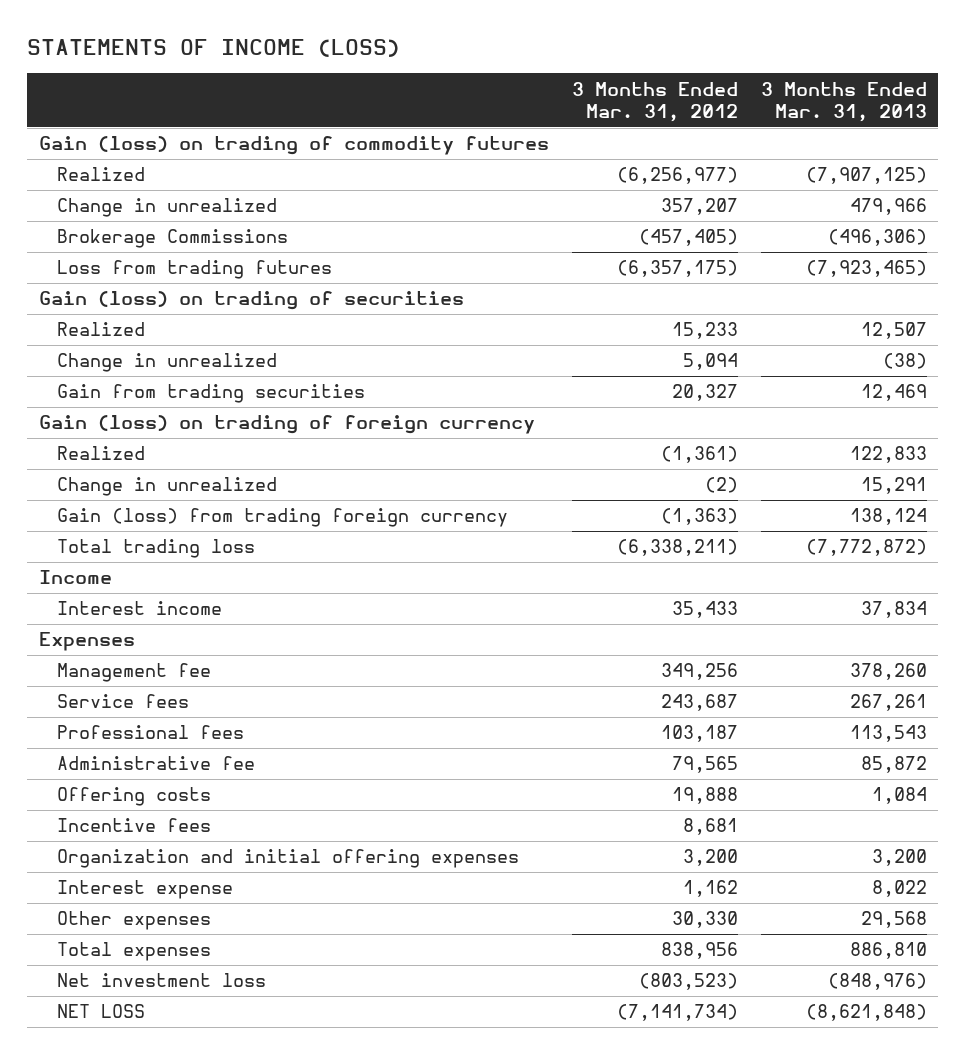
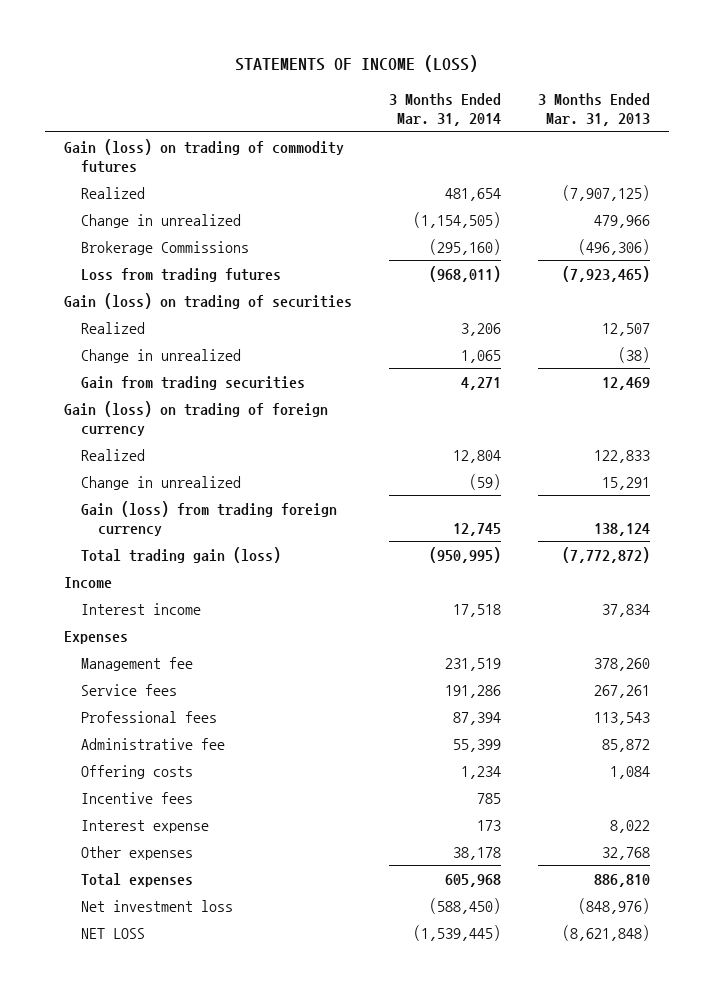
- | 3 Months Ended Mar. 31, 2012 | 3 Months Ended Mar. 31, 2013
+ | 3 Months Ended Mar. 31, 2014 | 3 Months Ended Mar. 31, 2013
- Total trading loss | (6,338,211) | (7,772,872)
+ Total trading gain (loss) | (950,995) | (7,772,872)
- Organization and initial offering expenses | 3,200 | 3,200
- Other expenses | 30,330 | 29,568
+ Other expenses | 38,178 | 32,768

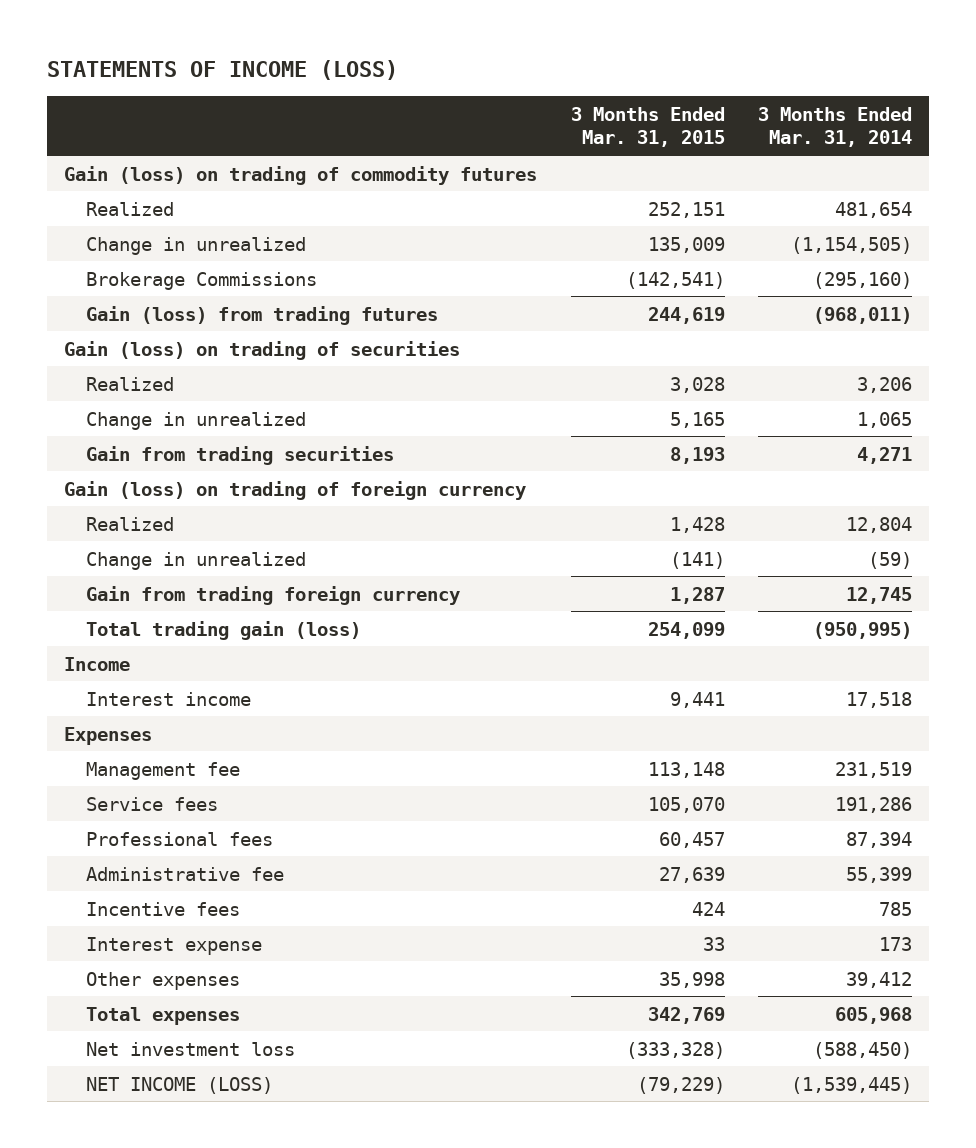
- | 3 Months Ended Mar. 31, 2014 | 3 Months Ended Mar. 31, 2013
+ | 3 Months Ended Mar. 31, 2015 | 3 Months Ended Mar. 31, 2014
- Loss from trading futures | (968,011) | (7,923,465)
+ Gain (loss) from trading futures | 244,619 | (968,011)
- Gain (loss) from trading foreign currency | 12,745 | 138,124
+ Gain from trading foreign currency | 1,287 | 12,745
- Offering costs | 1,234 | 1,084
- Other expenses | 38,178 | 32,768
+ Other expenses | 35,998 | 39,412
- NET LOSS | (1,539,445) | (8,621,848)
+ NET INCOME (LOSS) | (79,229) | (1,539,445)

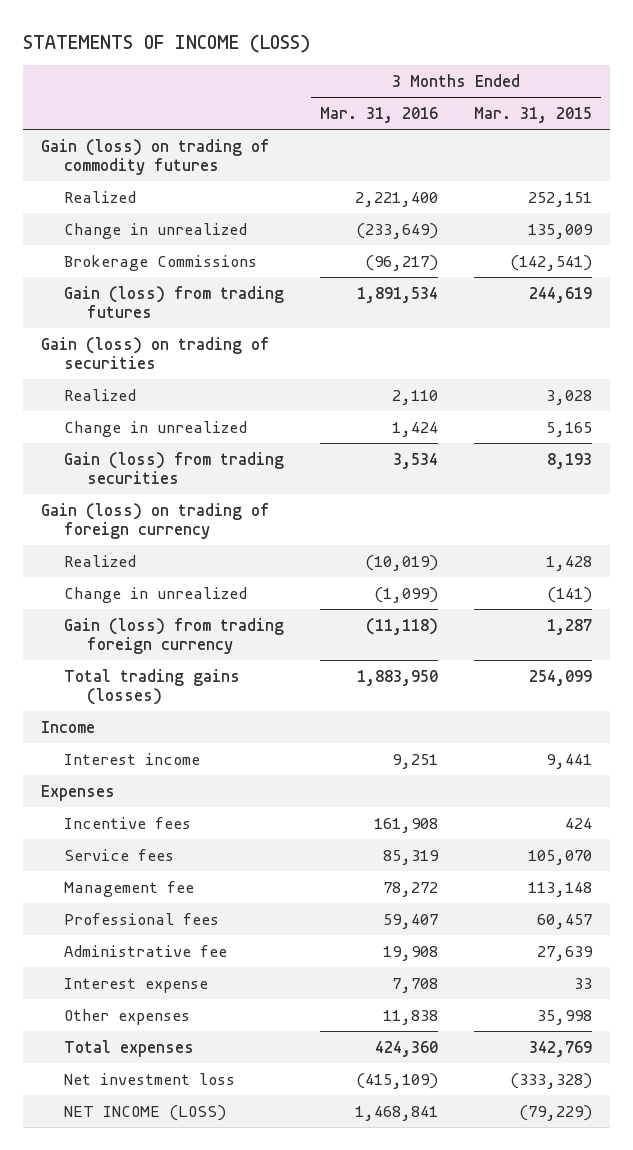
- | 3 Months Ended Mar. 31, 2015 | 3 Months Ended Mar. 31, 2014
+ | 3 Months Ended Mar. 31, 2016 | 3 Months Ended Mar. 31, 2015
- Gain from trading securities | 8,193 | 4,271
+ Gain (loss) from trading securities | 3,534 | 8,193
- Gain from trading foreign currency | 1,287 | 12,745
- Total trading gain (loss) | 254,099 | (950,995)
+ Gain (loss) from trading foreign currency | (11,118) | 1,287
+ Total trading gains (losses) | 1,883,950 | 254,099
moved up: Incentive fees | 161,908 | 424
moved down: Management fee | 78,272 | 113,148

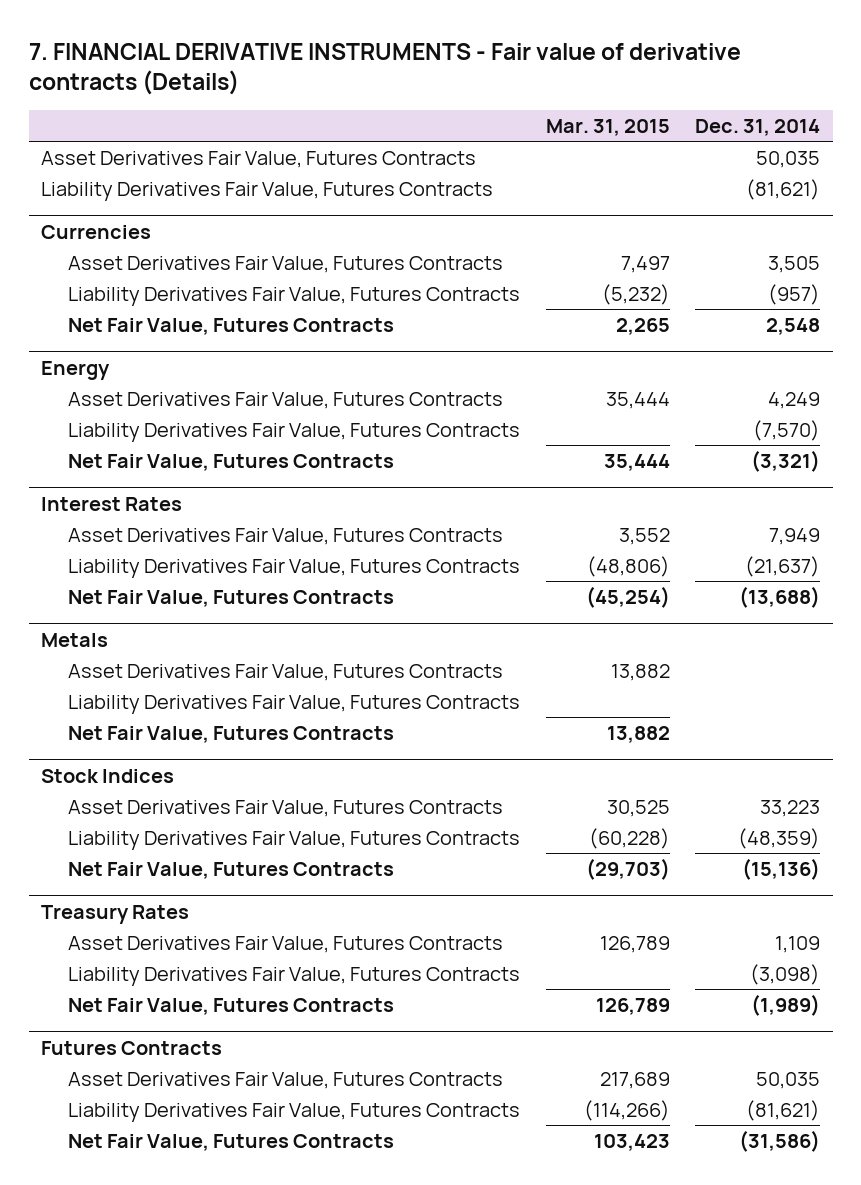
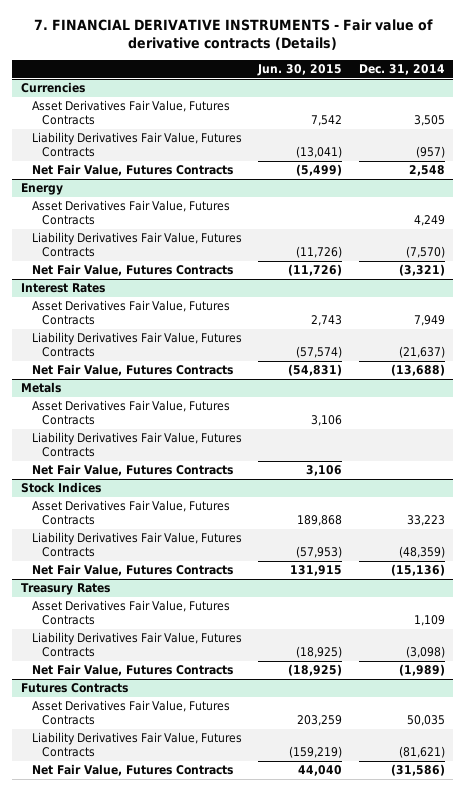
- | Mar. 31, 2015 | Dec. 31, 2014
+ | Jun. 30, 2015 | Dec. 31, 2014
- Asset Derivatives Fair Value, Futures Contracts | | 50,035
- Liability Derivatives Fair Value, Futures Contracts | | (81,621)

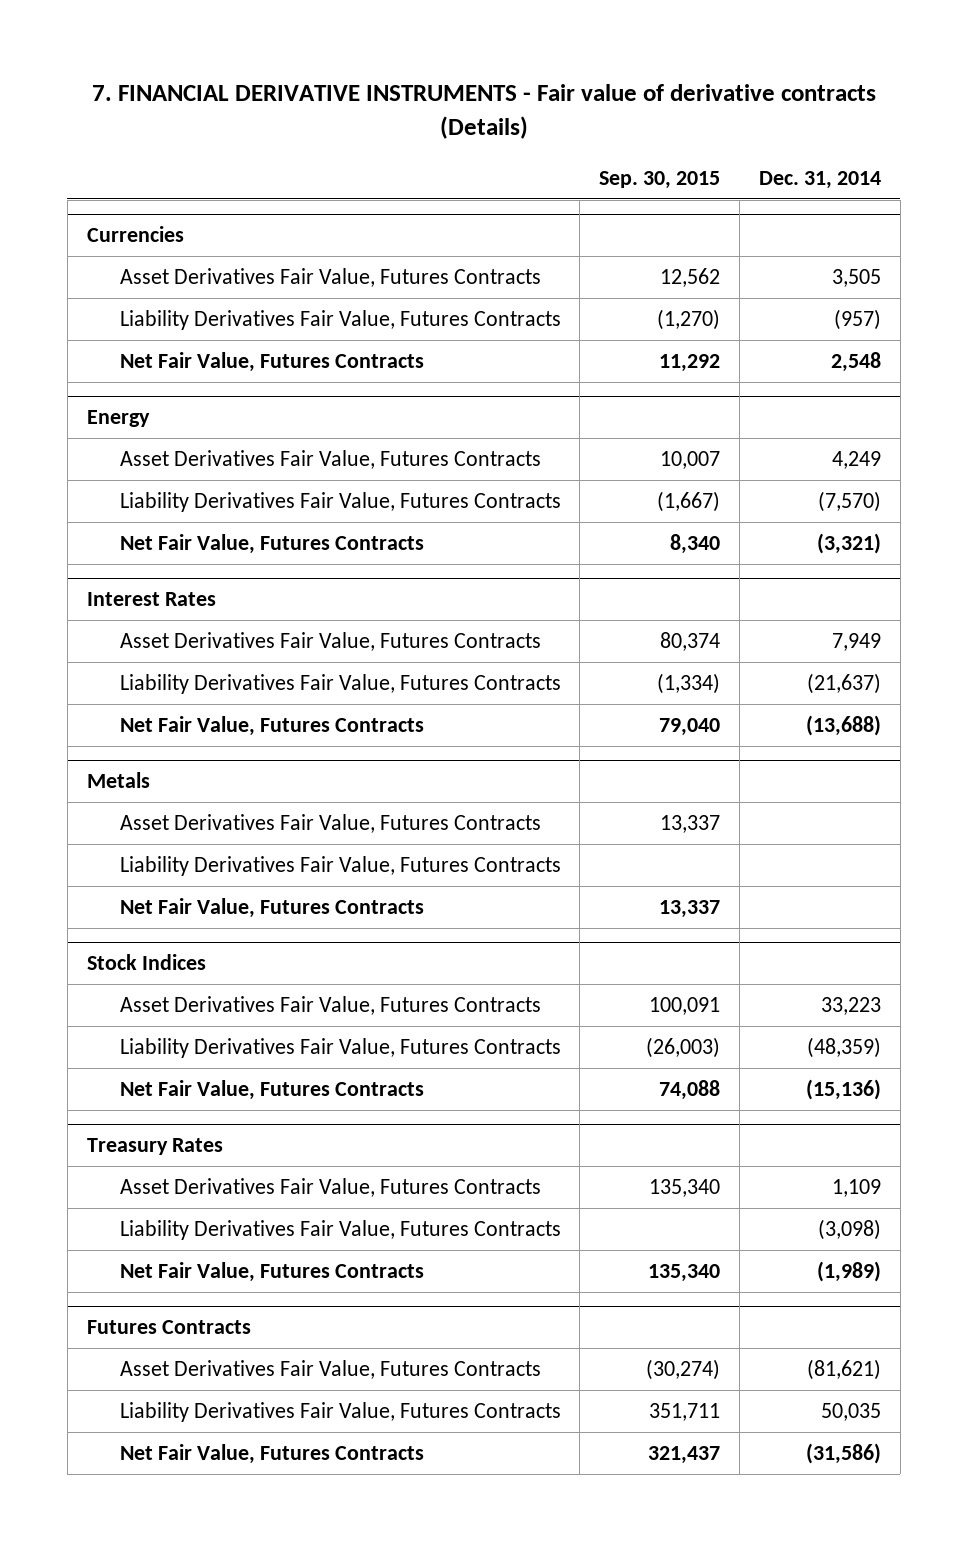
- | Jun. 30, 2015 | Dec. 31, 2014
+ | Sep. 30, 2015 | Dec. 31, 2014
@ Futures Contracts
- Asset Derivatives Fair Value, Futures Contracts | 203,259 | 50,035
- Liability Derivatives Fair Value, Futures Contracts | (159,219) | (81,621)
+ Asset Derivatives Fair Value, Futures Contracts | (30,274) | (81,621)
+ Liability Derivatives Fair Value, Futures Contracts | 351,711 | 50,035

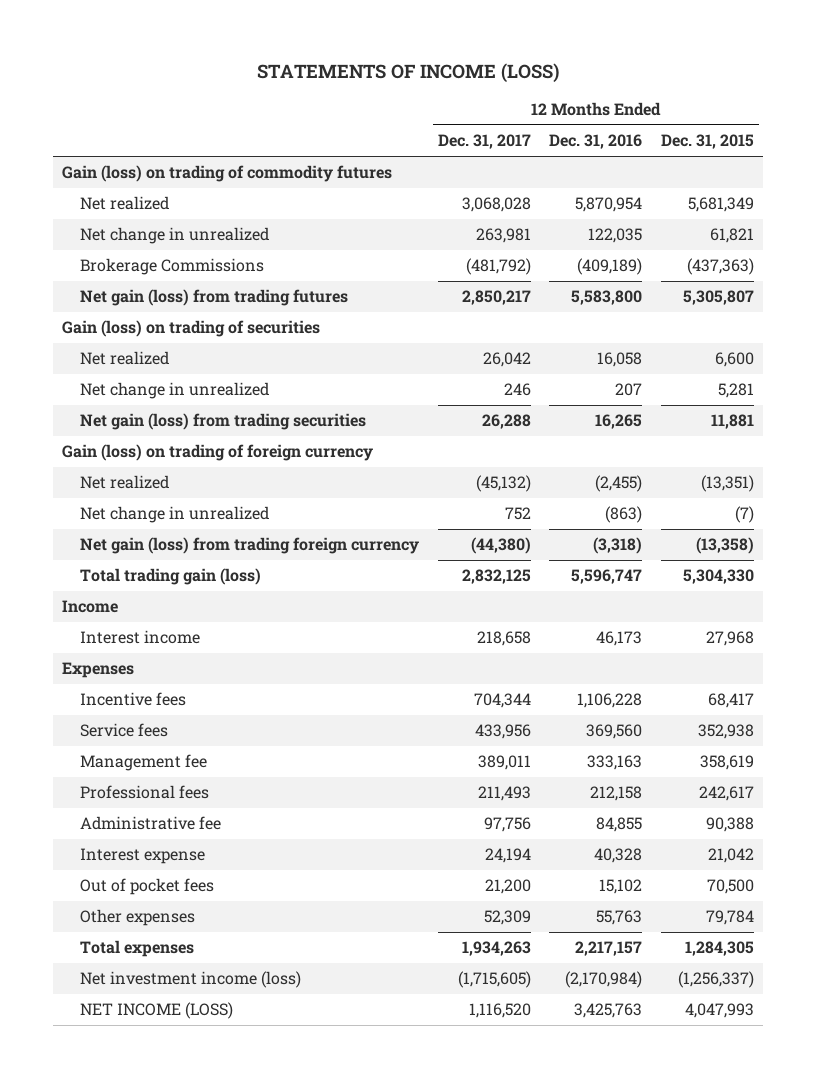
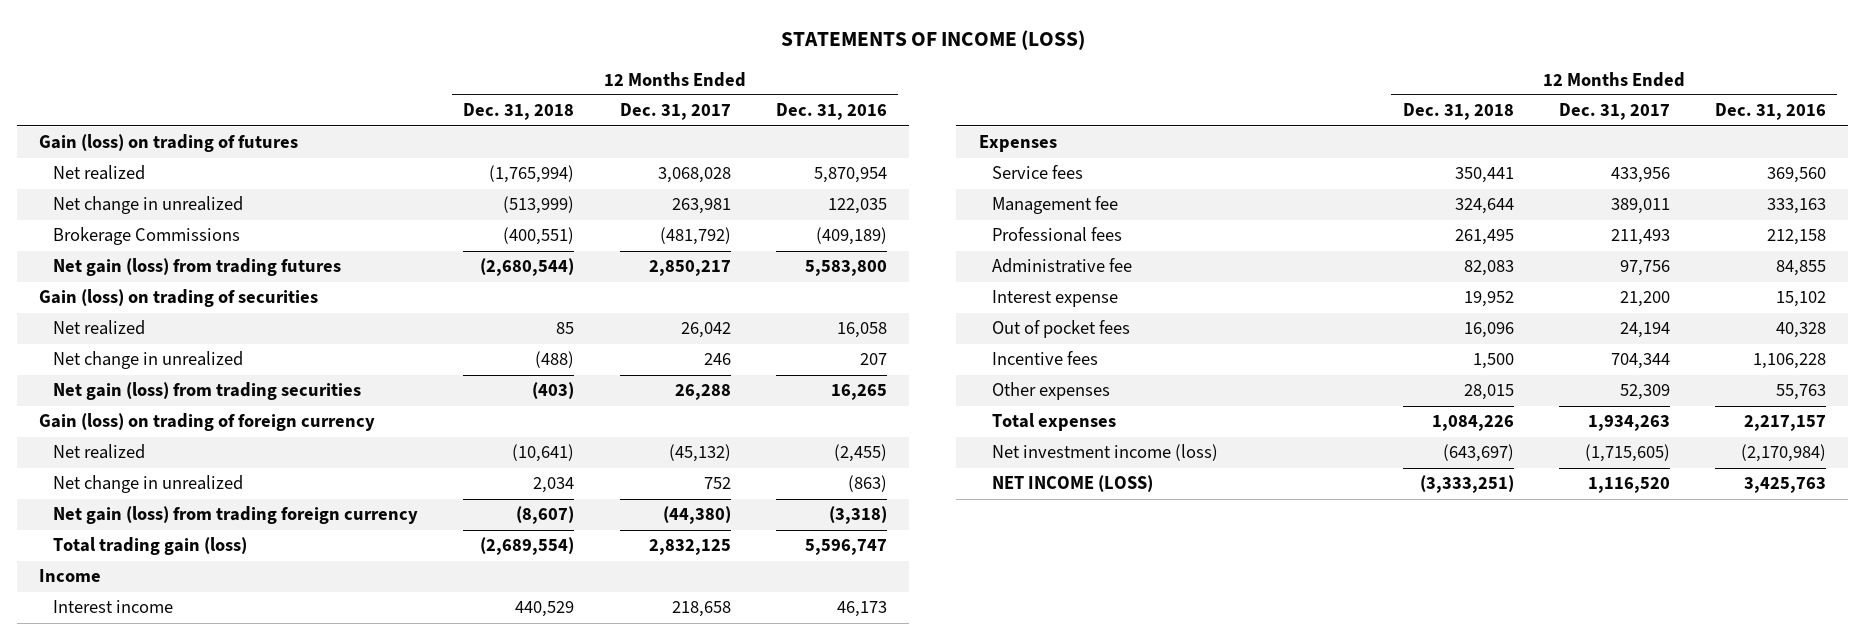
- | 12 Months Ended Dec. 31, 2017 | 12 Months Ended Dec. 31, 2016 | 12 Months Ended Dec. 31, 2015
+ | 12 Months Ended Dec. 31, 2018 | 12 Months Ended Dec. 31, 2017 | 12 Months Ended Dec. 31, 2016
- Gain (loss) on trading of commodity futures
+ Gain (loss) on trading of futures
- Interest expense | 24,194 | 40,328 | 21,042
- Out of pocket fees | 21,200 | 15,102 | 70,500
+ Interest expense | 19,952 | 21,200 | 15,102
+ Out of pocket fees | 16,096 | 24,194 | 40,328
moved down: Incentive fees | 1,500 | 704,344 | 1,106,228

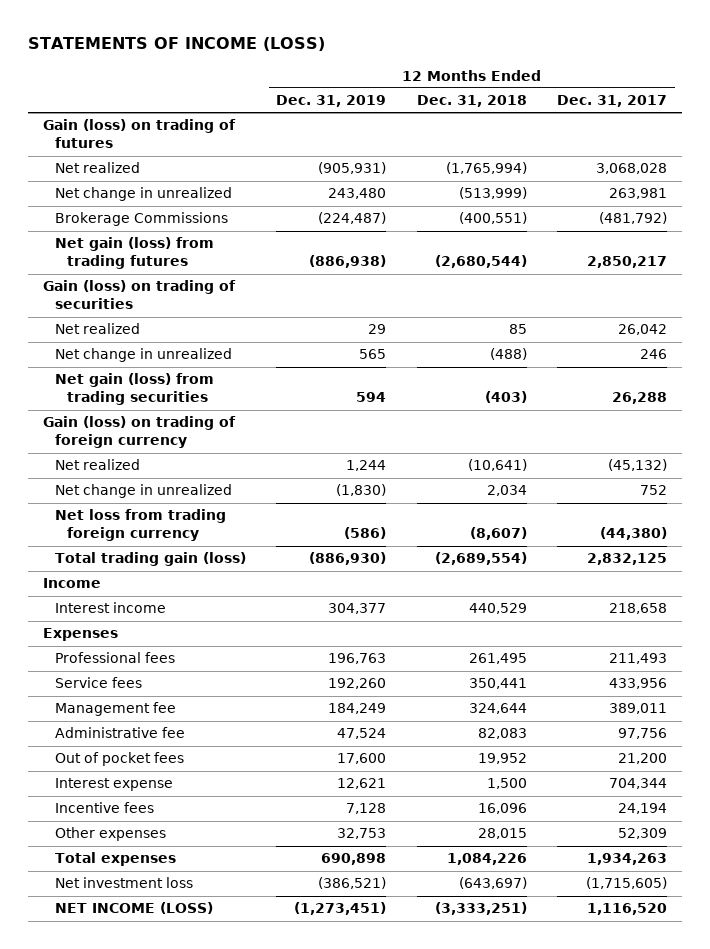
- | 12 Months Ended Dec. 31, 2018 | 12 Months Ended Dec. 31, 2017 | 12 Months Ended Dec. 31, 2016
+ | 12 Months Ended Dec. 31, 2019 | 12 Months Ended Dec. 31, 2018 | 12 Months Ended Dec. 31, 2017
- Net gain (loss) from trading foreign currency | (8,607) | (44,380) | (3,318)
+ Net loss from trading foreign currency | (586) | (8,607) | (44,380)
moved up: Professional fees | 196,763 | 261,495 | 211,493
- Interest expense | 19,952 | 21,200 | 15,102
- Out of pocket fees | 16,096 | 24,194 | 40,328
- Incentive fees | 1,500 | 704,344 | 1,106,228
+ Out of pocket fees | 17,600 | 19,952 | 21,200
+ Interest expense | 12,621 | 1,500 | 704,344
+ Incentive fees | 7,128 | 16,096 | 24,194
- Net investment income (loss) | (643,697) | (1,715,605) | (2,170,984)
+ Net investment loss | (386,521) | (643,697) | (1,715,605)

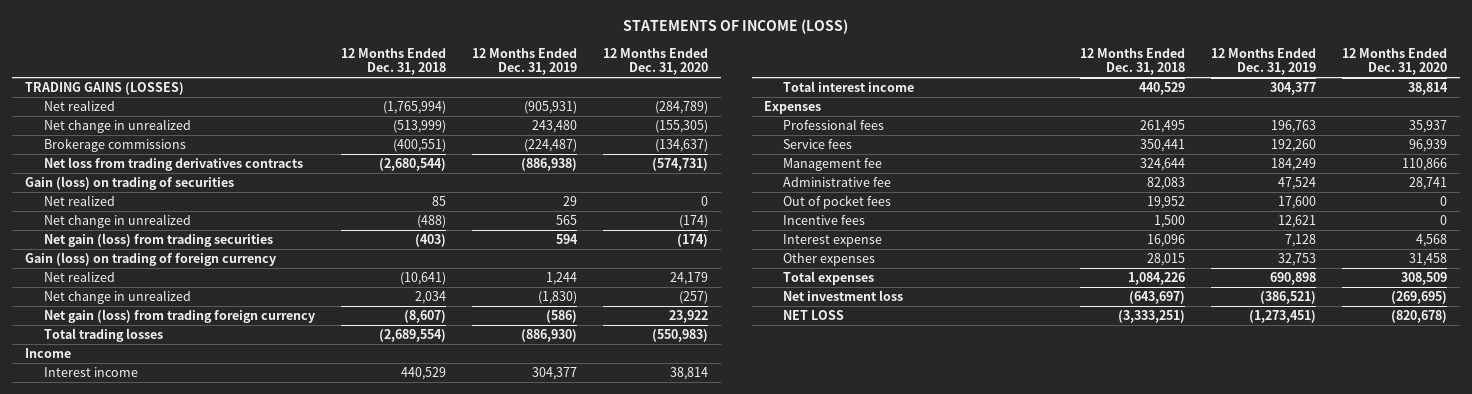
- | 12 Months Ended Dec. 31, 2019 | 12 Months Ended Dec. 31, 2018 | 12 Months Ended Dec. 31, 2017
+ | 12 Months Ended Dec. 31, 2018 | 12 Months Ended Dec. 31, 2019 | 12 Months Ended Dec. 31, 2020
- Gain (loss) on trading of futures
+ TRADING GAINS (LOSSES)
- Brokerage Commissions | (224,487) | (400,551) | (481,792)
- Net gain (loss) from trading futures | (886,938) | (2,680,544) | 2,850,217
+ Brokerage commissions | (400,551) | (224,487) | (134,637)
+ Net loss from trading derivatives contracts | (2,680,544) | (886,938) | (574,731)
- Net loss from trading foreign currency | (586) | (8,607) | (44,380)
- Total trading gain (loss) | (886,930) | (2,689,554) | 2,832,125
+ Net gain (loss) from trading foreign currency | (8,607) | (586) | 23,922
+ Total trading losses | (2,689,554) | (886,930) | (550,983)
+ Total interest income | 440,529 | 304,377 | 38,814
- Interest expense | 12,621 | 1,500 | 704,344
- Incentive fees | 7,128 | 16,096 | 24,194
+ Incentive fees | 1,500 | 12,621 | 0
+ Interest expense | 16,096 | 7,128 | 4,568
- NET INCOME (LOSS) | (1,273,451) | (3,333,251) | 1,116,520
+ NET LOSS | (3,333,251) | (1,273,451) | (820,678)

